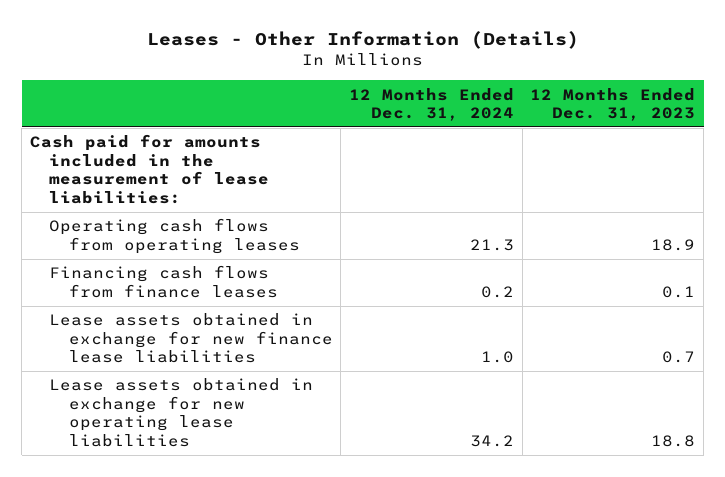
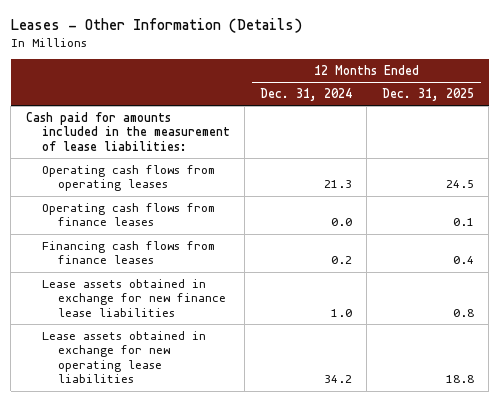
- | 12 Months Ended Dec. 31, 2024 | 12 Months Ended Dec. 31, 2023
+ | 12 Months Ended Dec. 31, 2024 | 12 Months Ended Dec. 31, 2025
+ Operating cash flows from finance leases | 0.0 | 0.1

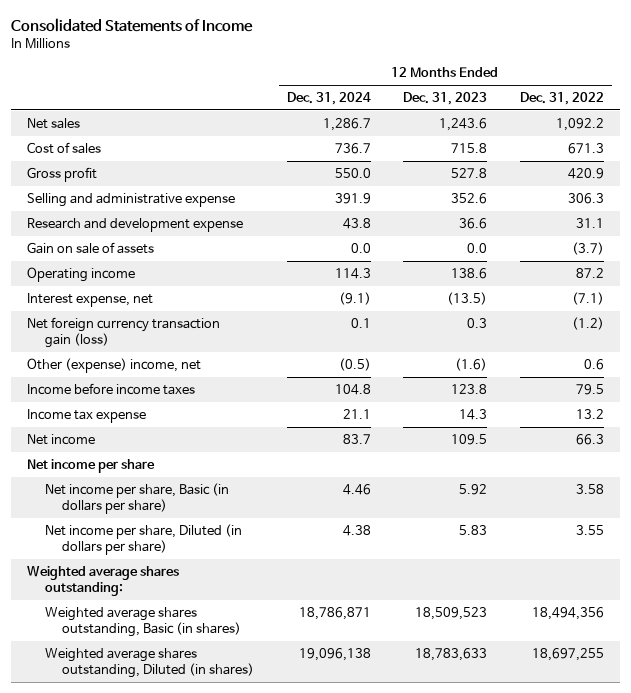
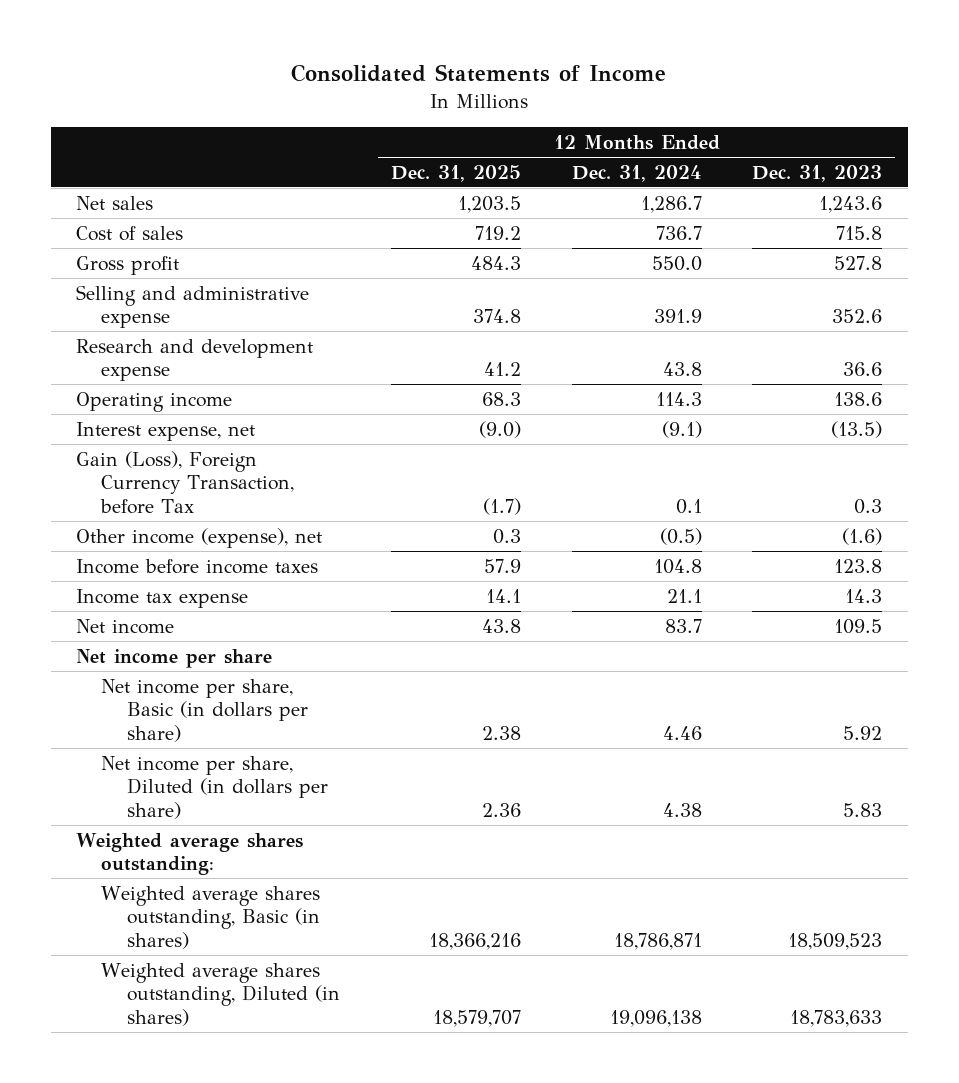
- | 12 Months Ended Dec. 31, 2024 | 12 Months Ended Dec. 31, 2023 | 12 Months Ended Dec. 31, 2022
+ | 12 Months Ended Dec. 31, 2025 | 12 Months Ended Dec. 31, 2024 | 12 Months Ended Dec. 31, 2023
- Gain on sale of assets | 0.0 | 0.0 | (3.7)
- Net foreign currency transaction gain (loss) | 0.1 | 0.3 | (1.2)
- Other (expense) income, net | (0.5) | (1.6) | 0.6
+ Gain (Loss), Foreign Currency Transaction, before Tax | (1.7) | 0.1 | 0.3
+ Other income (expense), net | 0.3 | (0.5) | (1.6)

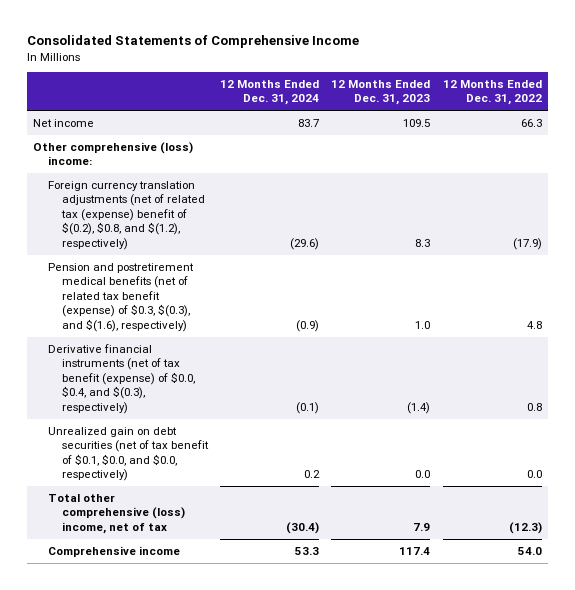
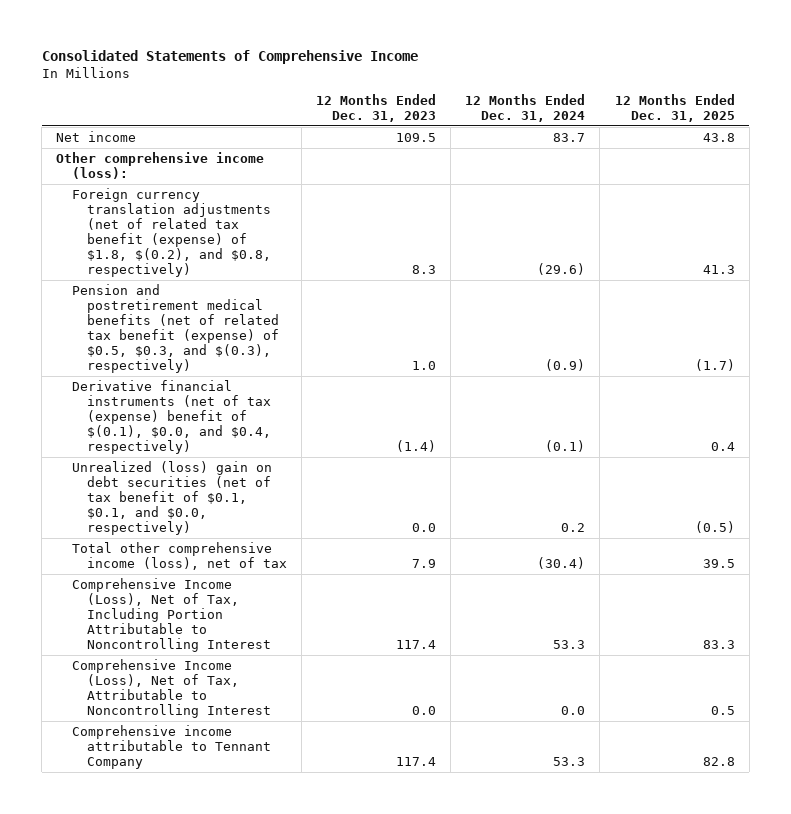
- | 12 Months Ended Dec. 31, 2024 | 12 Months Ended Dec. 31, 2023 | 12 Months Ended Dec. 31, 2022
+ | 12 Months Ended Dec. 31, 2023 | 12 Months Ended Dec. 31, 2024 | 12 Months Ended Dec. 31, 2025
- Other comprehensive (loss) income:
- Foreign currency translation adjustments (net of related tax (expense) benefit of $(0.2), $0.8, and $(1.2), respectively) | (29.6) | 8.3 | (17.9)
- Pension and postretirement medical benefits (net of related tax benefit (expense) of $0.3, $(0.3), and $(1.6), respectively) | (0.9) | 1.0 | 4.8
- Derivative financial instruments (net of tax benefit (expense) of $0.0, $0.4, and $(0.3), respectively) | (0.1) | (1.4) | 0.8
- Unrealized gain on debt securities (net of tax benefit of $0.1, $0.0, and $0.0, respectively) | 0.2 | 0.0 | 0.0
- Total other comprehensive (loss) income, net of tax | (30.4) | 7.9 | (12.3)
- Comprehensive income | 53.3 | 117.4 | 54.0
+ Other comprehensive income (loss):
+ Foreign currency translation adjustments (net of related tax benefit (expense) of $1.8, $(0.2), and $0.8, respectively) | 8.3 | (29.6) | 41.3
+ Pension and postretirement medical benefits (net of related tax benefit (expense) of $0.5, $0.3, and $(0.3), respectively) | 1.0 | (0.9) | (1.7)
+ Derivative financial instruments (net of tax (expense) benefit of $(0.1), $0.0, and $0.4, respectively) | (1.4) | (0.1) | 0.4
+ Unrealized (loss) gain on debt securities (net of tax benefit of $0.1, $0.1, and $0.0, respectively) | 0.0 | 0.2 | (0.5)
+ Total other comprehensive income (loss), net of tax | 7.9 | (30.4) | 39.5
+ Comprehensive Income (Loss), Net of Tax, Including Portion Attributable to Noncontrolling Interest | 117.4 | 53.3 | 83.3
+ Comprehensive Income (Loss), Net of Tax, Attributable to Noncontrolling Interest | 0.0 | 0.0 | 0.5
+ Comprehensive income attributable to Tennant Company | 117.4 | 53.3 | 82.8

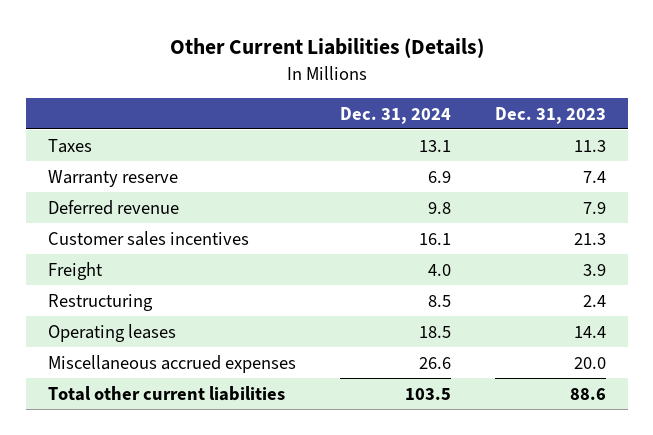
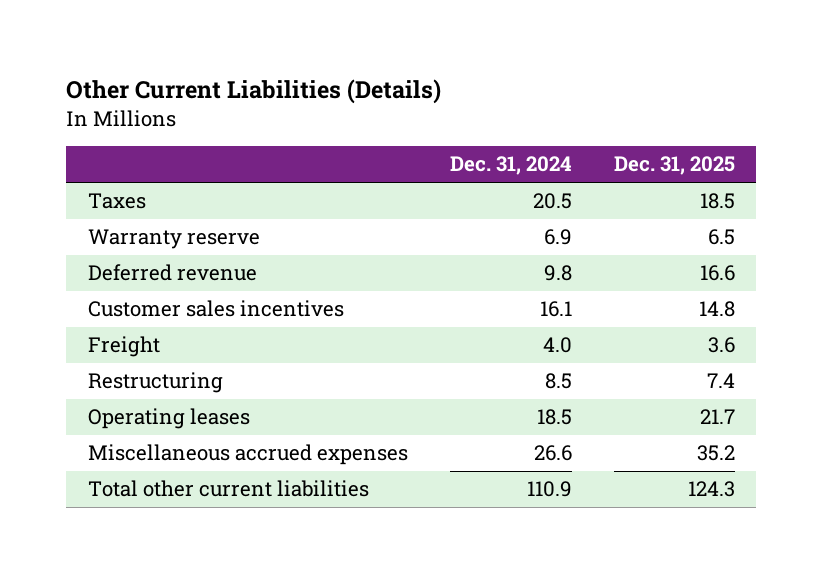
- | Dec. 31, 2024 | Dec. 31, 2023
+ | Dec. 31, 2024 | Dec. 31, 2025
- Taxes | 13.1 | 11.3
+ Taxes | 20.5 | 18.5
- Total other current liabilities | 103.5 | 88.6
+ Total other current liabilities | 110.9 | 124.3

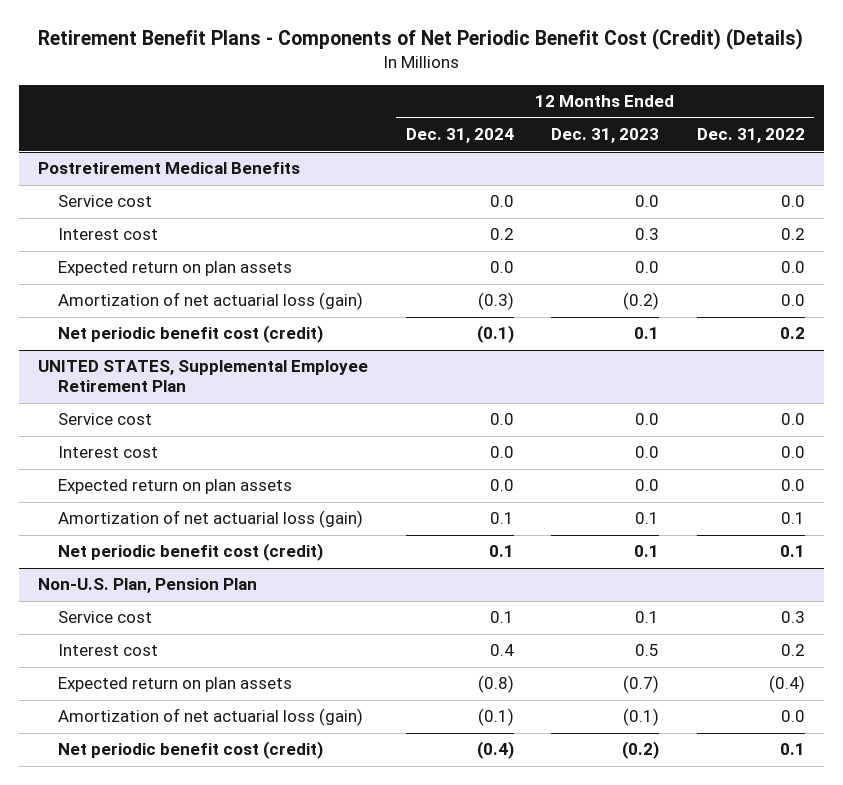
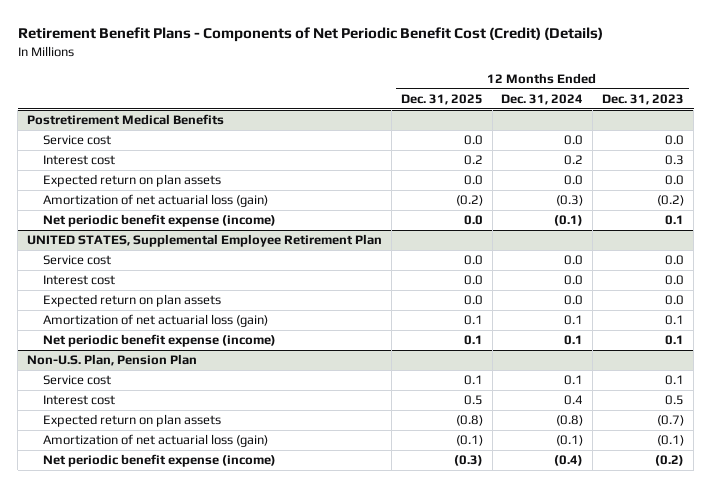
- | 12 Months Ended Dec. 31, 2024 | 12 Months Ended Dec. 31, 2023 | 12 Months Ended Dec. 31, 2022
+ | 12 Months Ended Dec. 31, 2025 | 12 Months Ended Dec. 31, 2024 | 12 Months Ended Dec. 31, 2023
@ Postretirement Medical Benefits
- Net periodic benefit cost (credit) | (0.1) | 0.1 | 0.2
+ Net periodic benefit expense (income) | 0.0 | (0.1) | 0.1
@ UNITED STATES, Supplemental Employee Retirement Plan
- Net periodic benefit cost (credit) | 0.1 | 0.1 | 0.1
+ Net periodic benefit expense (income) | 0.1 | 0.1 | 0.1
@ Non-U.S. Plan, Pension Plan
- Net periodic benefit cost (credit) | (0.4) | (0.2) | 0.1
+ Net periodic benefit expense (income) | (0.3) | (0.4) | (0.2)

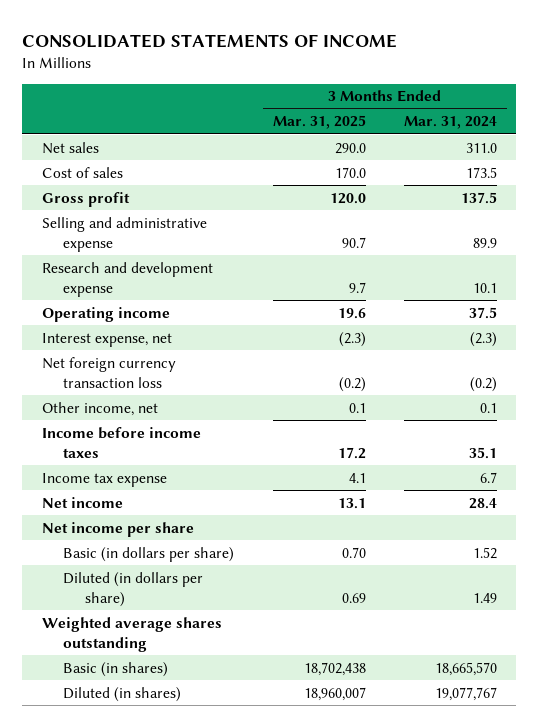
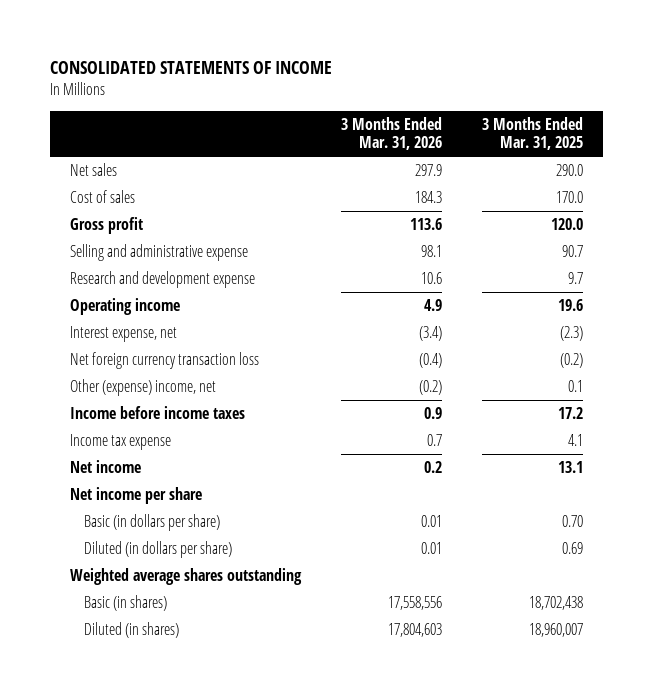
- | 3 Months Ended Mar. 31, 2025 | 3 Months Ended Mar. 31, 2024
+ | 3 Months Ended Mar. 31, 2026 | 3 Months Ended Mar. 31, 2025
- Other income, net | 0.1 | 0.1
+ Other (expense) income, net | (0.2) | 0.1

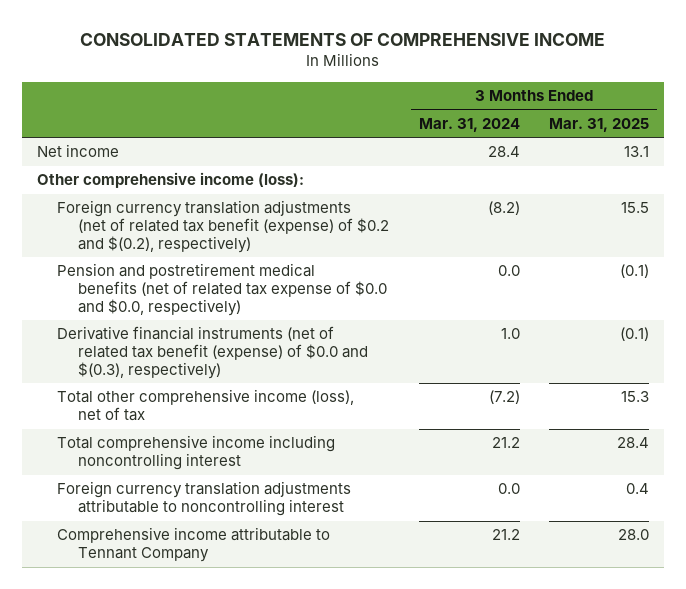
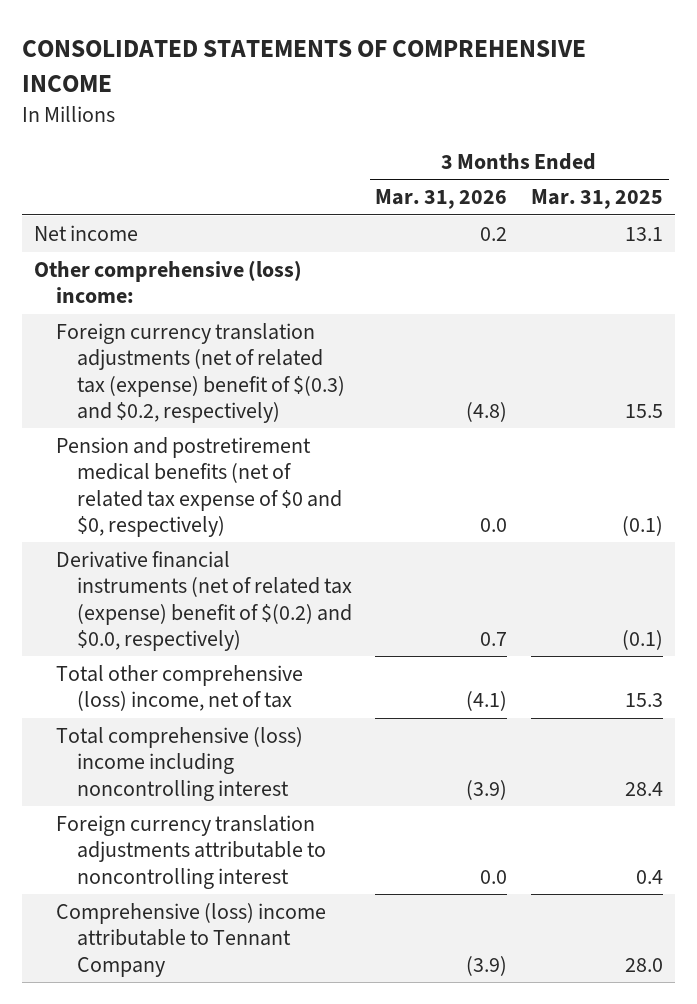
- | 3 Months Ended Mar. 31, 2024 | 3 Months Ended Mar. 31, 2025
+ | 3 Months Ended Mar. 31, 2026 | 3 Months Ended Mar. 31, 2025
- Other comprehensive income (loss):
- Foreign currency translation adjustments (net of related tax benefit (expense) of $0.2 and $(0.2), respectively) | (8.2) | 15.5
- Pension and postretirement medical benefits (net of related tax expense of $0.0 and $0.0, respectively) | 0.0 | (0.1)
- Derivative financial instruments (net of related tax benefit (expense) of $0.0 and $(0.3), respectively) | 1.0 | (0.1)
- Total other comprehensive income (loss), net of tax | (7.2) | 15.3
- Total comprehensive income including noncontrolling interest | 21.2 | 28.4
+ Other comprehensive (loss) income:
+ Foreign currency translation adjustments (net of related tax (expense) benefit of $(0.3) and $0.2, respectively) | (4.8) | 15.5
+ Pension and postretirement medical benefits (net of related tax expense of $0 and $0, respectively) | 0.0 | (0.1)
+ Derivative financial instruments (net of related tax (expense) benefit of $(0.2) and $0.0, respectively) | 0.7 | (0.1)
+ Total other comprehensive (loss) income, net of tax | (4.1) | 15.3
+ Total comprehensive (loss) income including noncontrolling interest | (3.9) | 28.4
- Comprehensive income attributable to Tennant Company | 21.2 | 28.0
+ Comprehensive (loss) income attributable to Tennant Company | (3.9) | 28.0

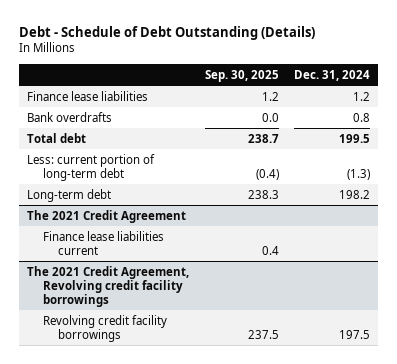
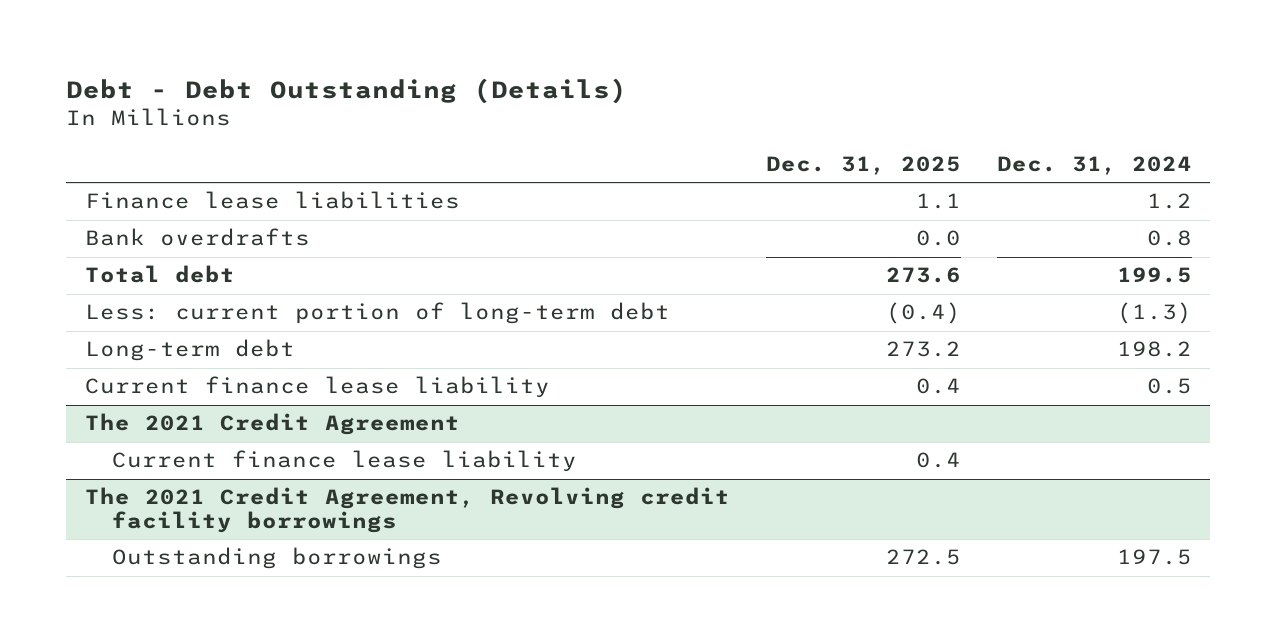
- Debt - Schedule of Debt Outstanding (Details)
+ Debt - Debt Outstanding (Details)
- | Sep. 30, 2025 | Dec. 31, 2024
+ | Dec. 31, 2025 | Dec. 31, 2024
+ Current finance lease liability | 0.4 | 0.5
@ The 2021 Credit Agreement
- Finance lease liabilities current | 0.4 |
+ Current finance lease liability | 0.4 |
@ The 2021 Credit Agreement, Revolving credit facility borrowings
- Revolving credit facility borrowings | 237.5 | 197.5
+ Outstanding borrowings | 272.5 | 197.5

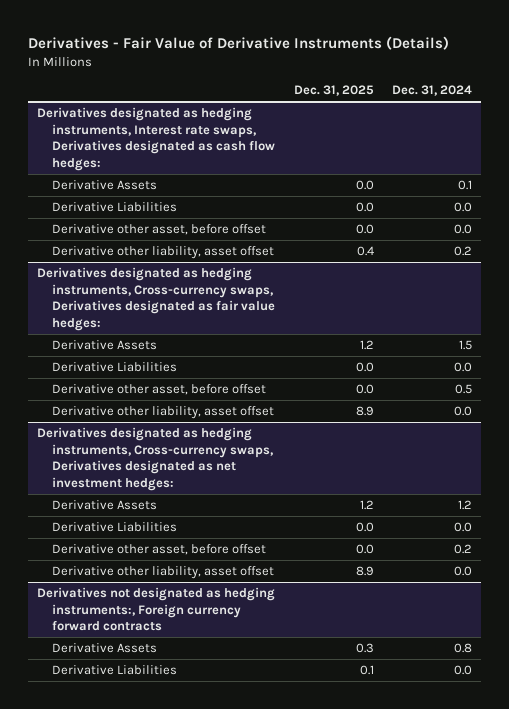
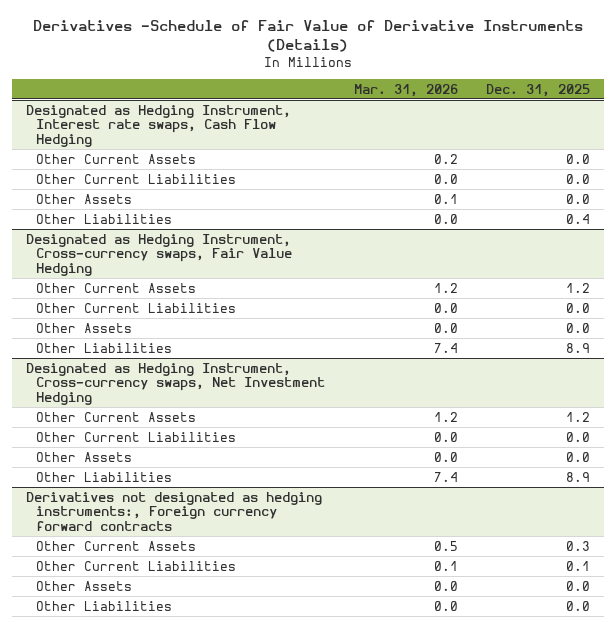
- Derivatives - Fair Value of Derivative Instruments (Details)
+ Derivatives -Schedule of Fair Value of Derivative Instruments (Details)
- | Dec. 31, 2025 | Dec. 31, 2024
+ | Mar. 31, 2026 | Dec. 31, 2025
- Derivatives designated as hedging instruments, Interest rate swaps, Derivatives designated as cash flow hedges:
- Derivative Assets | 0.0 | 0.1
- Derivative Liabilities | 0.0 | 0.0
- Derivative other asset, before offset | 0.0 | 0.0
- Derivative other liability, asset offset | 0.4 | 0.2
- Derivatives designated as hedging instruments, Cross-currency swaps, Derivatives designated as fair value hedges:
- Derivative Assets | 1.2 | 1.5
- Derivative Liabilities | 0.0 | 0.0
- Derivative other asset, before offset | 0.0 | 0.5
- Derivative other liability, asset offset | 8.9 | 0.0
- Derivatives designated as hedging instruments, Cross-currency swaps, Derivatives designated as net investment hedges:
- Derivative Assets | 1.2 | 1.2
- Derivative Liabilities | 0.0 | 0.0
- Derivative other asset, before offset | 0.0 | 0.2
- Derivative other liability, asset offset | 8.9 | 0.0
+ Designated as Hedging Instrument, Interest rate swaps, Cash Flow Hedging
+ Other Current Assets | 0.2 | 0.0
+ Other Current Liabilities | 0.0 | 0.0
+ Other Assets | 0.1 | 0.0
+ Other Liabilities | 0.0 | 0.4
+ Designated as Hedging Instrument, Cross-currency swaps, Fair Value Hedging
+ Other Current Assets | 1.2 | 1.2
+ Other Current Liabilities | 0.0 | 0.0
+ Other Assets | 0.0 | 0.0
+ Other Liabilities | 7.4 | 8.9
+ Designated as Hedging Instrument, Cross-currency swaps, Net Investment Hedging
+ Other Current Assets | 1.2 | 1.2
+ Other Current Liabilities | 0.0 | 0.0
+ Other Assets | 0.0 | 0.0
+ Other Liabilities | 7.4 | 8.9
@ Derivatives not designated as hedging instruments:, Foreign currency forward contracts
- Derivative Assets | 0.3 | 0.8
- Derivative Liabilities | 0.1 | 0.0
+ Other Current Assets | 0.5 | 0.3
+ Other Current Liabilities | 0.1 | 0.1
+ Other Assets | 0.0 | 0.0
+ Other Liabilities | 0.0 | 0.0

